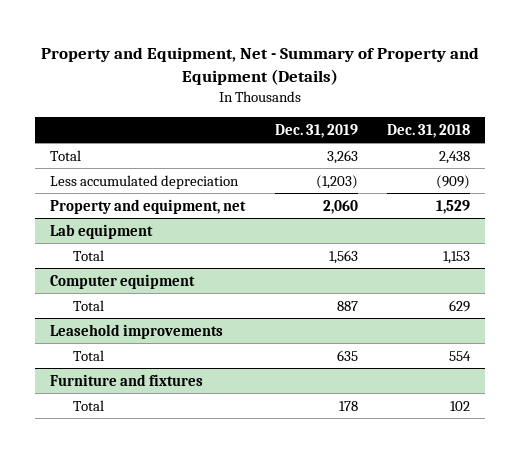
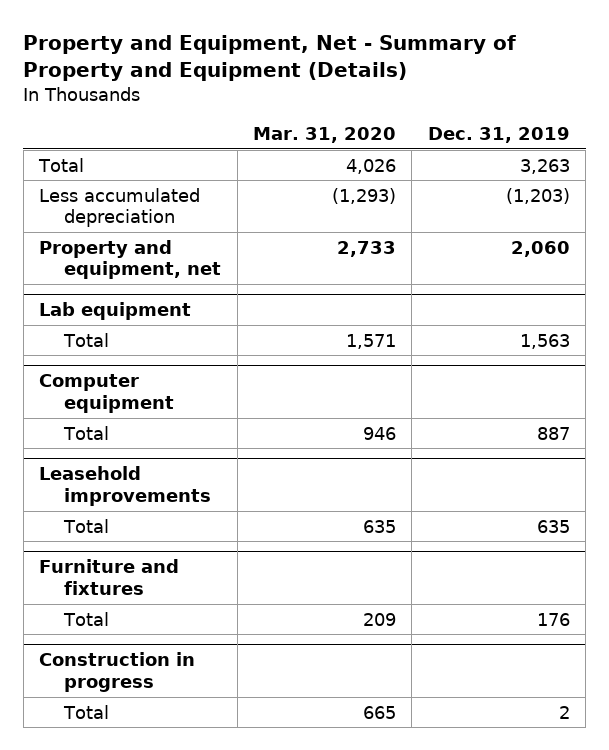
- | Dec. 31, 2019 | Dec. 31, 2018
+ | Mar. 31, 2020 | Dec. 31, 2019
@ Furniture and fixtures
- Total | 178 | 102
+ Total | 209 | 176
+ Construction in progress
+ Total | 665 | 2

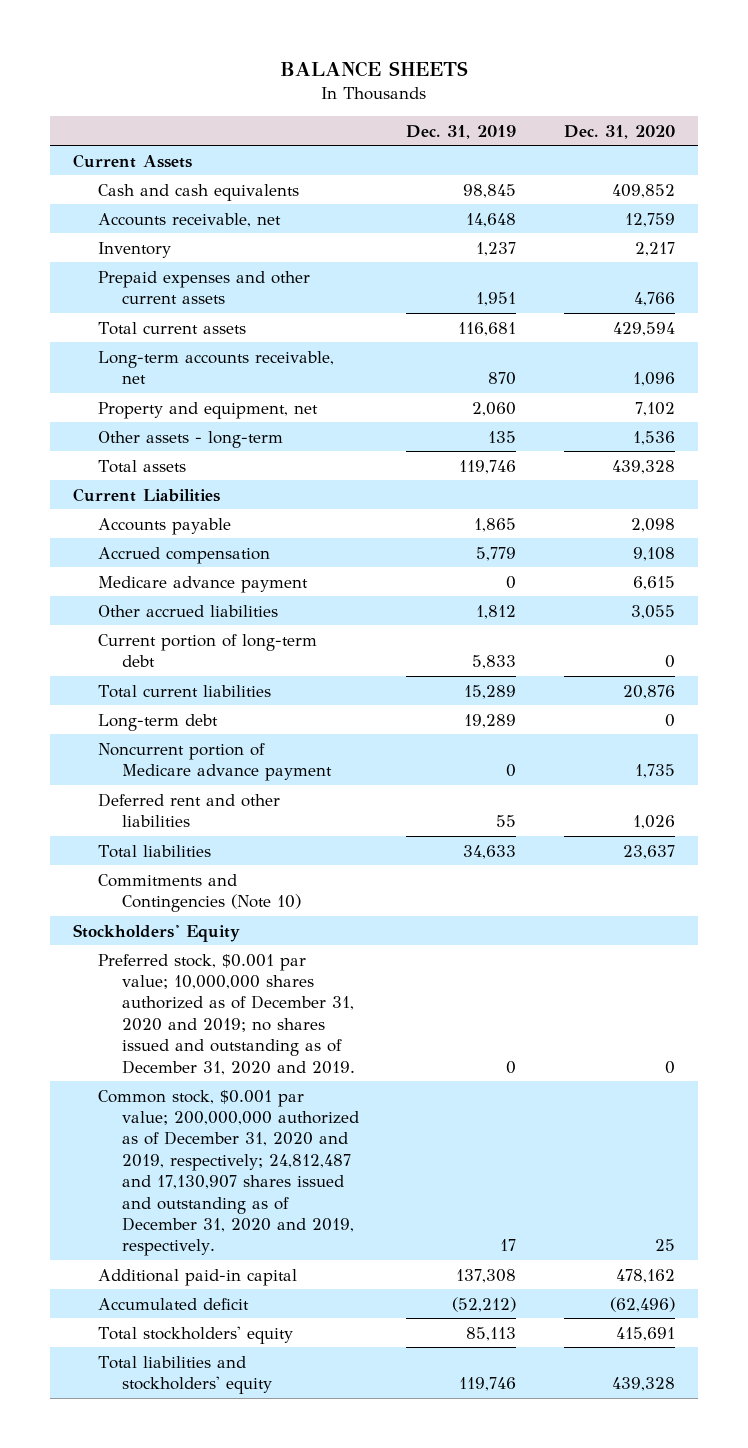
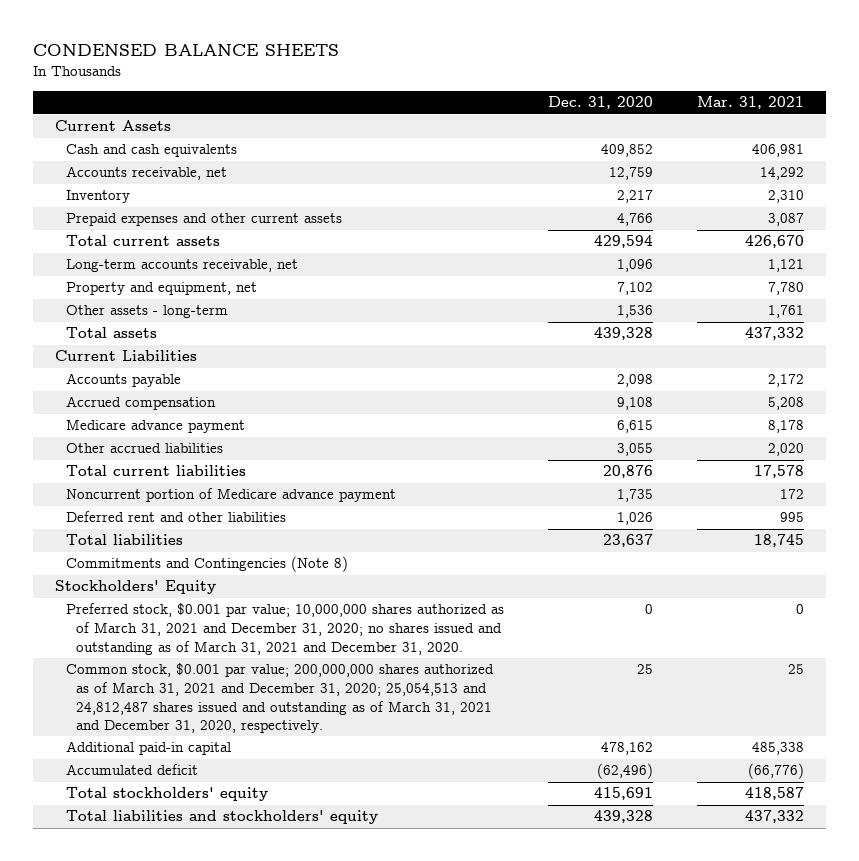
- BALANCE SHEETS
+ CONDENSED BALANCE SHEETS
- | Dec. 31, 2019 | Dec. 31, 2020
+ | Dec. 31, 2020 | Mar. 31, 2021
- Current portion of long-term debt | 5,833 | 0
- Long-term debt | 19,289 | 0
- Commitments and Contingencies (Note 10)
+ Commitments and Contingencies (Note 8)
- Preferred stock, $0.001 par value; 10,000,000 shares authorized as of December 31, 2020 and 2019; no shares issued and outstanding as of December 31, 2020 and 2019. | 0 | 0
- Common stock, $0.001 par value; 200,000,000 authorized as of December 31, 2020 and 2019, respectively; 24,812,487 and 17,130,907 shares issued and outstanding as of December 31, 2020 and 2019, respectively. | 17 | 25
+ Preferred stock, $0.001 par value; 10,000,000 shares authorized as of March 31, 2021 and December 31, 2020; no shares issued and outstanding as of March 31, 2021 and December 31, 2020. | 0 | 0
+ Common stock, $0.001 par value; 200,000,000 shares authorized as of March 31, 2021 and December 31, 2020; 25,054,513 and 24,812,487 shares issued and outstanding as of March 31, 2021 and December 31, 2020, respectively. | 25 | 25

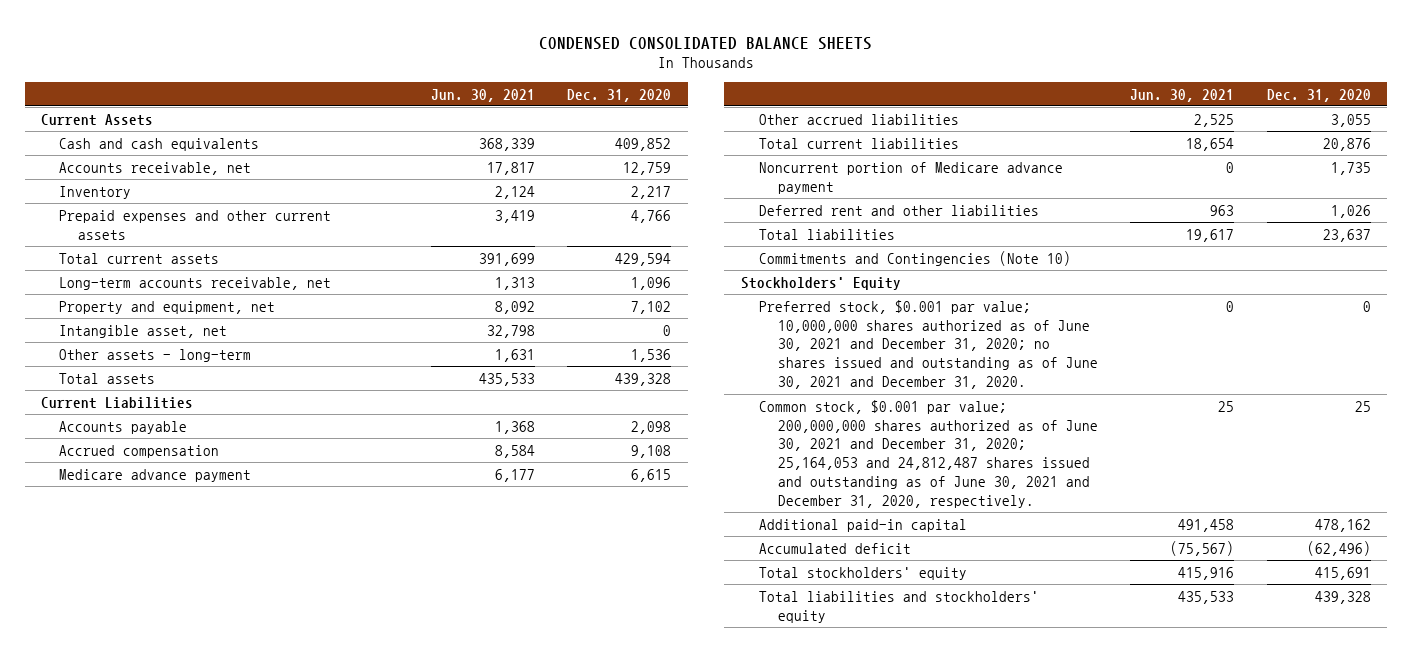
- CONDENSED BALANCE SHEETS
+ CONDENSED CONSOLIDATED BALANCE SHEETS
- | Dec. 31, 2020 | Mar. 31, 2021
+ | Jun. 30, 2021 | Dec. 31, 2020
+ Intangible asset, net | 32,798 | 0
- Commitments and Contingencies (Note 8)
+ Commitments and Contingencies (Note 10)
- Preferred stock, $0.001 par value; 10,000,000 shares authorized as of March 31, 2021 and December 31, 2020; no shares issued and outstanding as of March 31, 2021 and December 31, 2020. | 0 | 0
- Common stock, $0.001 par value; 200,000,000 shares authorized as of March 31, 2021 and December 31, 2020; 25,054,513 and 24,812,487 shares issued and outstanding as of March 31, 2021 and December 31, 2020, respectively. | 25 | 25
+ Preferred stock, $0.001 par value; 10,000,000 shares authorized as of June 30, 2021 and December 31, 2020; no shares issued and outstanding as of June 30, 2021 and December 31, 2020. | 0 | 0
+ Common stock, $0.001 par value; 200,000,000 shares authorized as of June 30, 2021 and December 31, 2020; 25,164,053 and 24,812,487 shares issued and outstanding as of June 30, 2021 and December 31, 2020, respectively. | 25 | 25

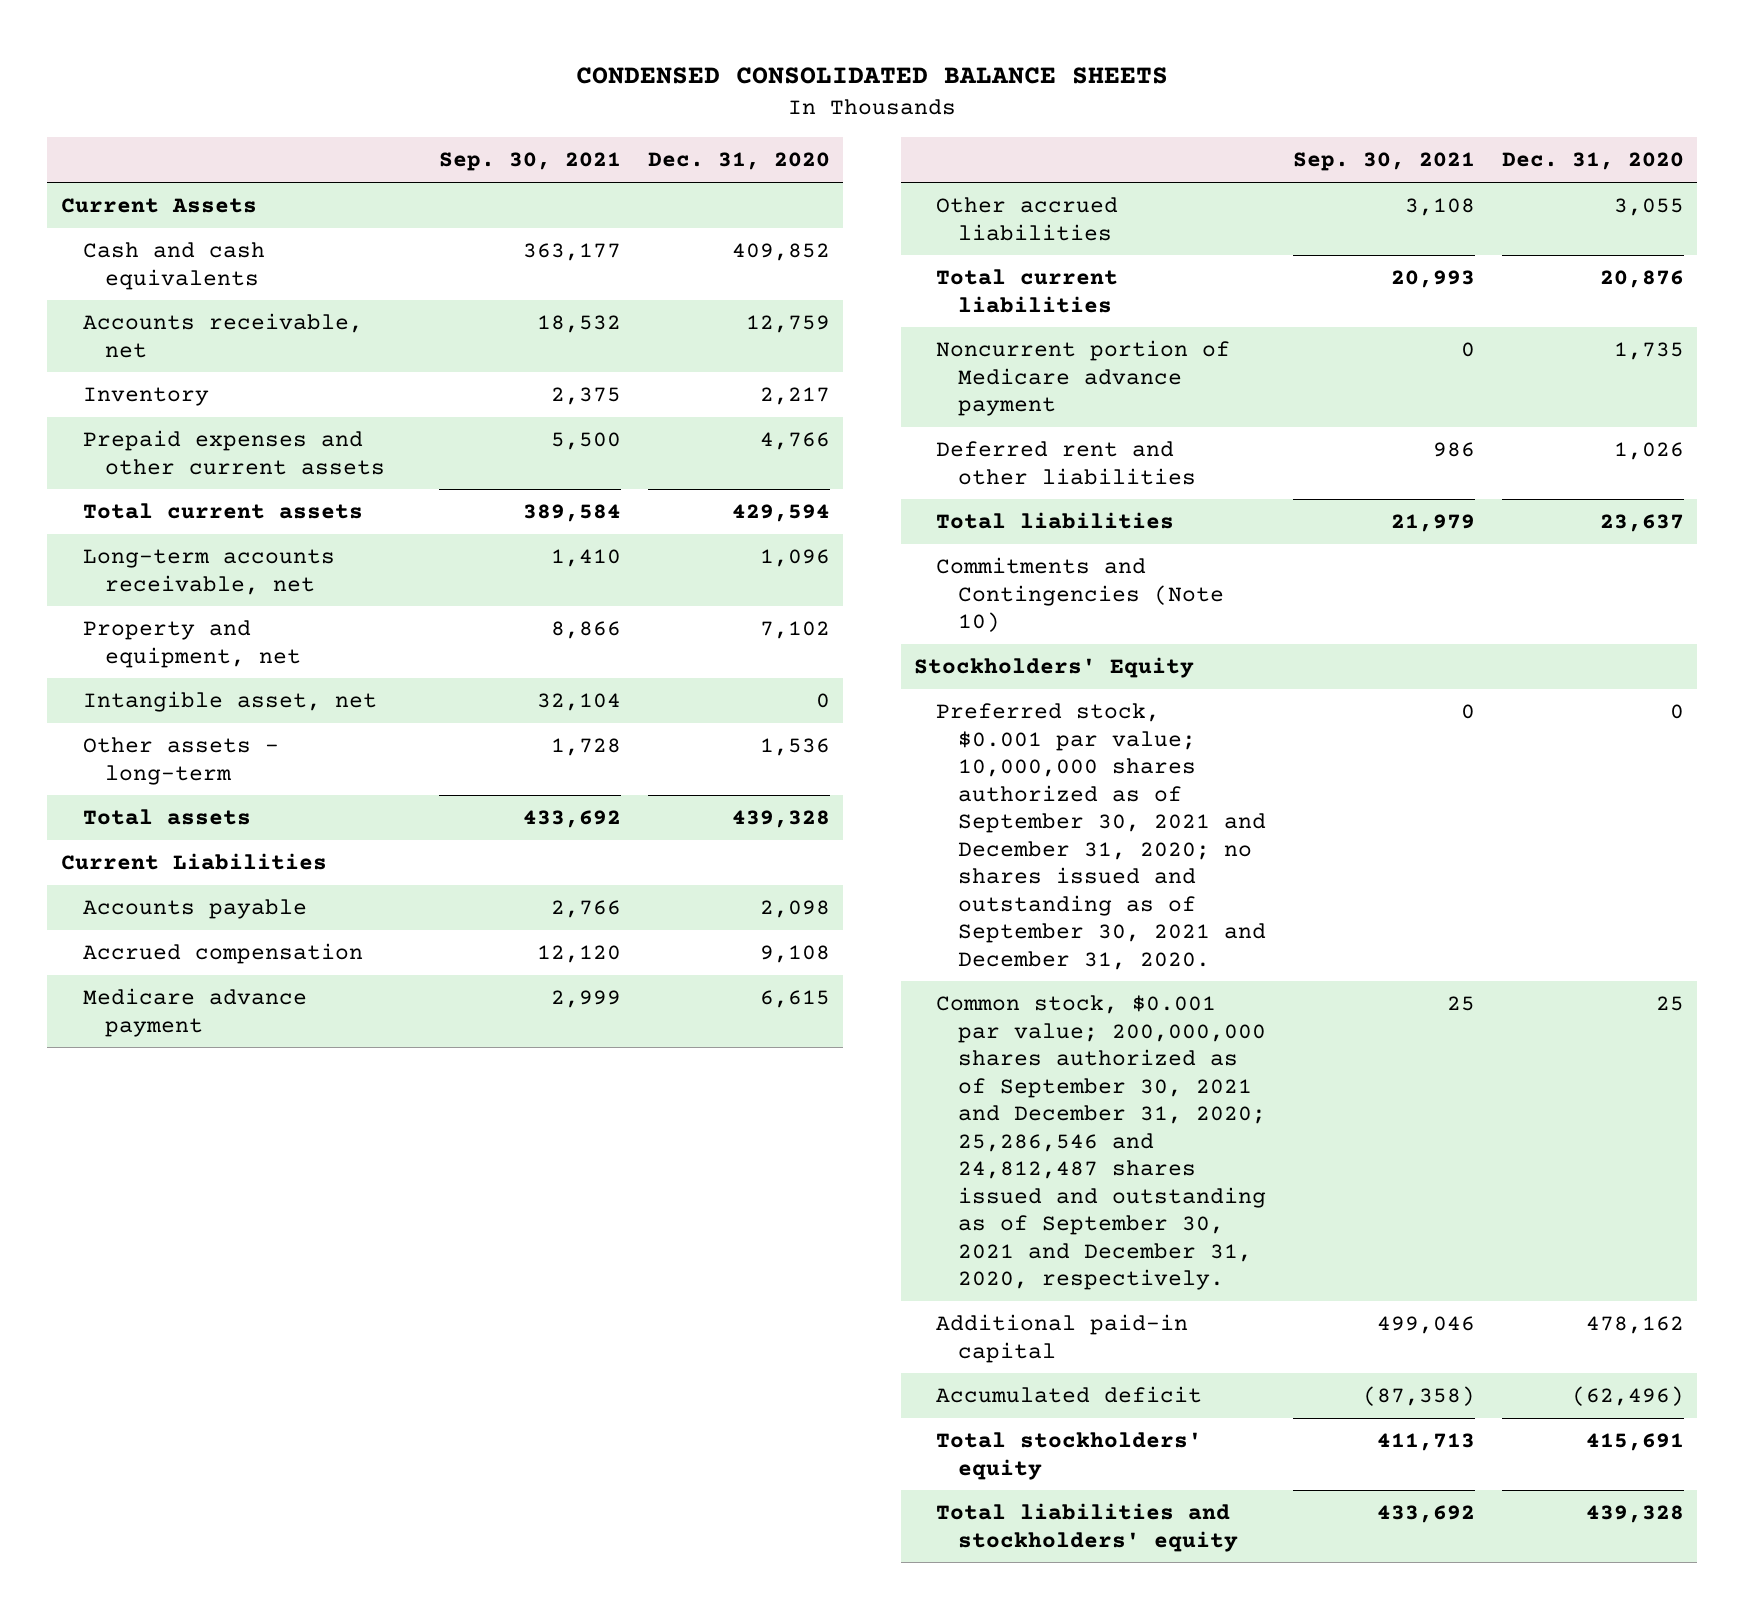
- | Jun. 30, 2021 | Dec. 31, 2020
+ | Sep. 30, 2021 | Dec. 31, 2020
- Preferred stock, $0.001 par value; 10,000,000 shares authorized as of June 30, 2021 and December 31, 2020; no shares issued and outstanding as of June 30, 2021 and December 31, 2020. | 0 | 0
- Common stock, $0.001 par value; 200,000,000 shares authorized as of June 30, 2021 and December 31, 2020; 25,164,053 and 24,812,487 shares issued and outstanding as of June 30, 2021 and December 31, 2020, respectively. | 25 | 25
+ Preferred stock, $0.001 par value; 10,000,000 shares authorized as of September 30, 2021 and December 31, 2020; no shares issued and outstanding as of September 30, 2021 and December 31, 2020. | 0 | 0
+ Common stock, $0.001 par value; 200,000,000 shares authorized as of September 30, 2021 and December 31, 2020; 25,286,546 and 24,812,487 shares issued and outstanding as of September 30, 2021 and December 31, 2020, respectively. | 25 | 25

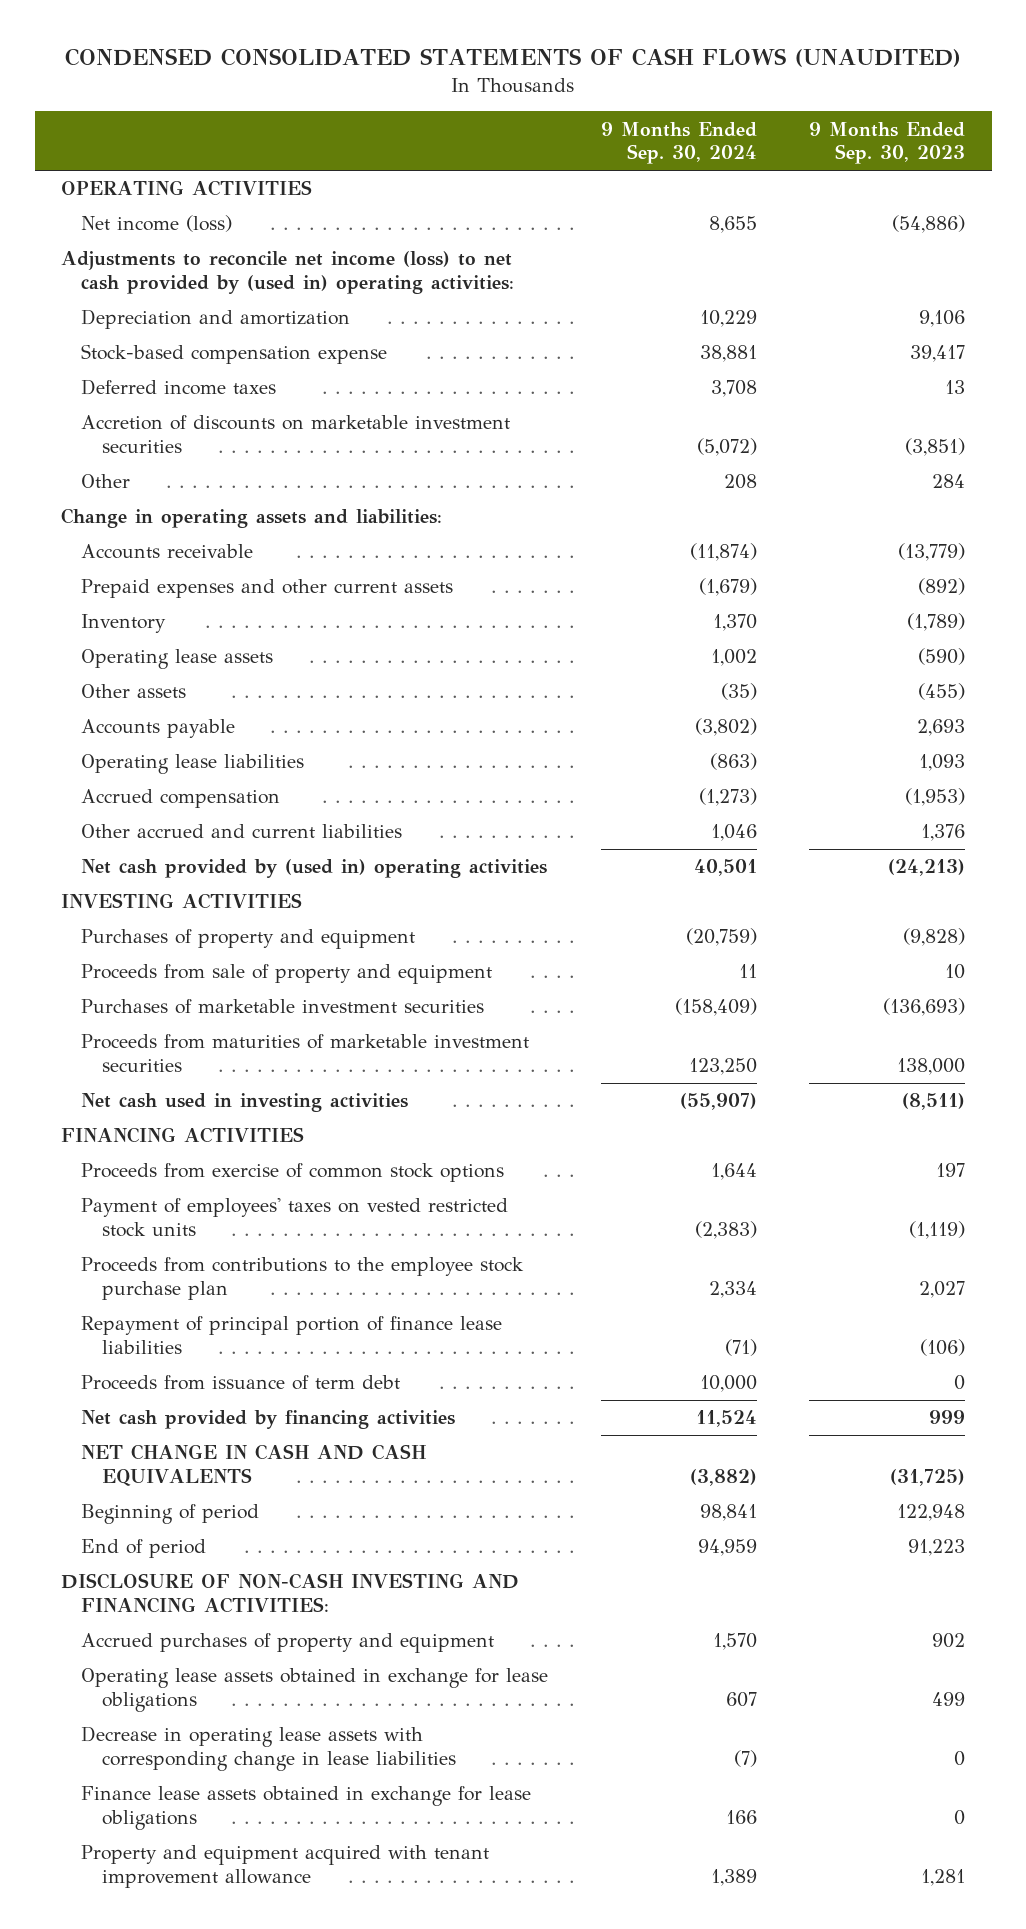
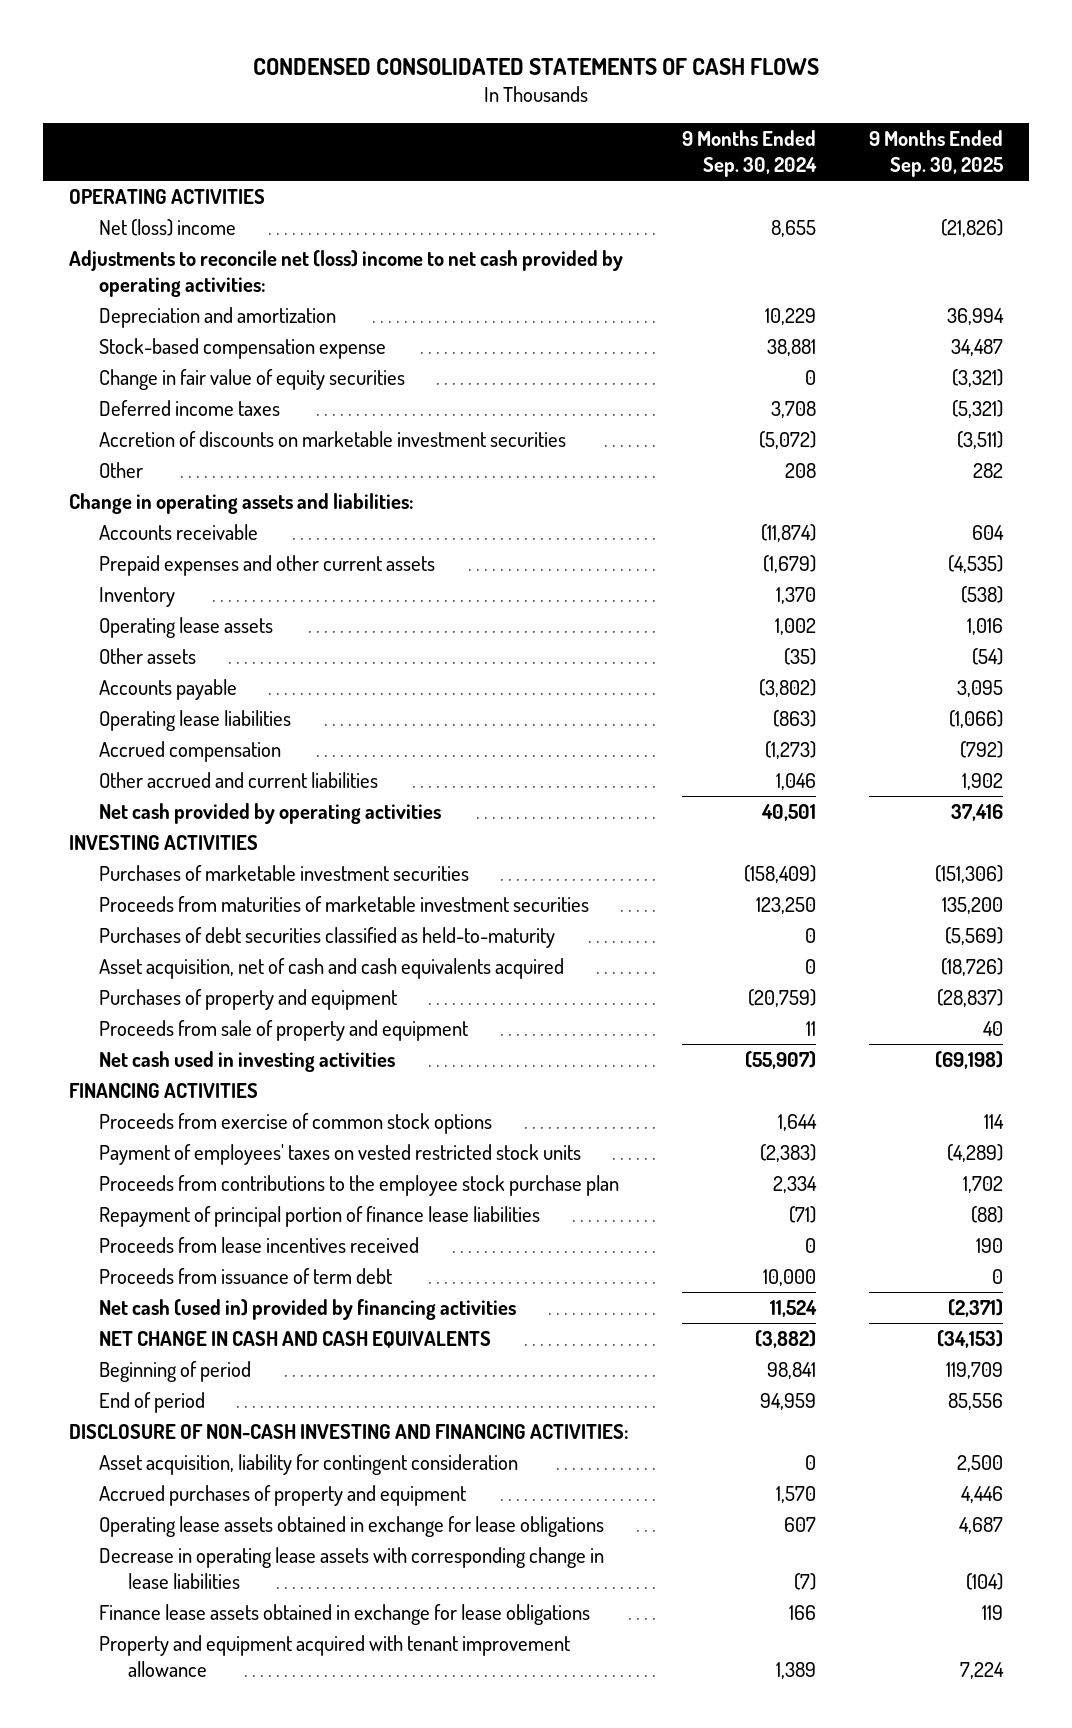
- CONDENSED CONSOLIDATED STATEMENTS OF CASH FLOWS (UNAUDITED)
+ CONDENSED CONSOLIDATED STATEMENTS OF CASH FLOWS
- | 9 Months Ended Sep. 30, 2024 | 9 Months Ended Sep. 30, 2023
+ | 9 Months Ended Sep. 30, 2024 | 9 Months Ended Sep. 30, 2025
- Net income (loss) | 8,655 | (54,886)
- Adjustments to reconcile net income (loss) to net cash provided by (used in) operating activities:
+ Net (loss) income | 8,655 | (21,826)
+ Adjustments to reconcile net (loss) income to net cash provided by operating activities:
+ Change in fair value of equity securities | 0 | (3,321)
- Net cash provided by (used in) operating activities | 40,501 | (24,213)
+ Net cash provided by operating activities | 40,501 | 37,416
+ Purchases of debt securities classified as held-to-maturity | 0 | (5,569)
+ Asset acquisition, net of cash and cash equivalents acquired | 0 | (18,726)
moved down: Purchases of property and equipment | (20,759) | (28,837)
moved down: Proceeds from sale of property and equipment | 11 | 40
+ Proceeds from lease incentives received | 0 | 190
- Net cash provided by financing activities | 11,524 | 999
+ Net cash (used in) provided by financing activities | 11,524 | (2,371)
+ Asset acquisition, liability for contingent consideration | 0 | 2,500

